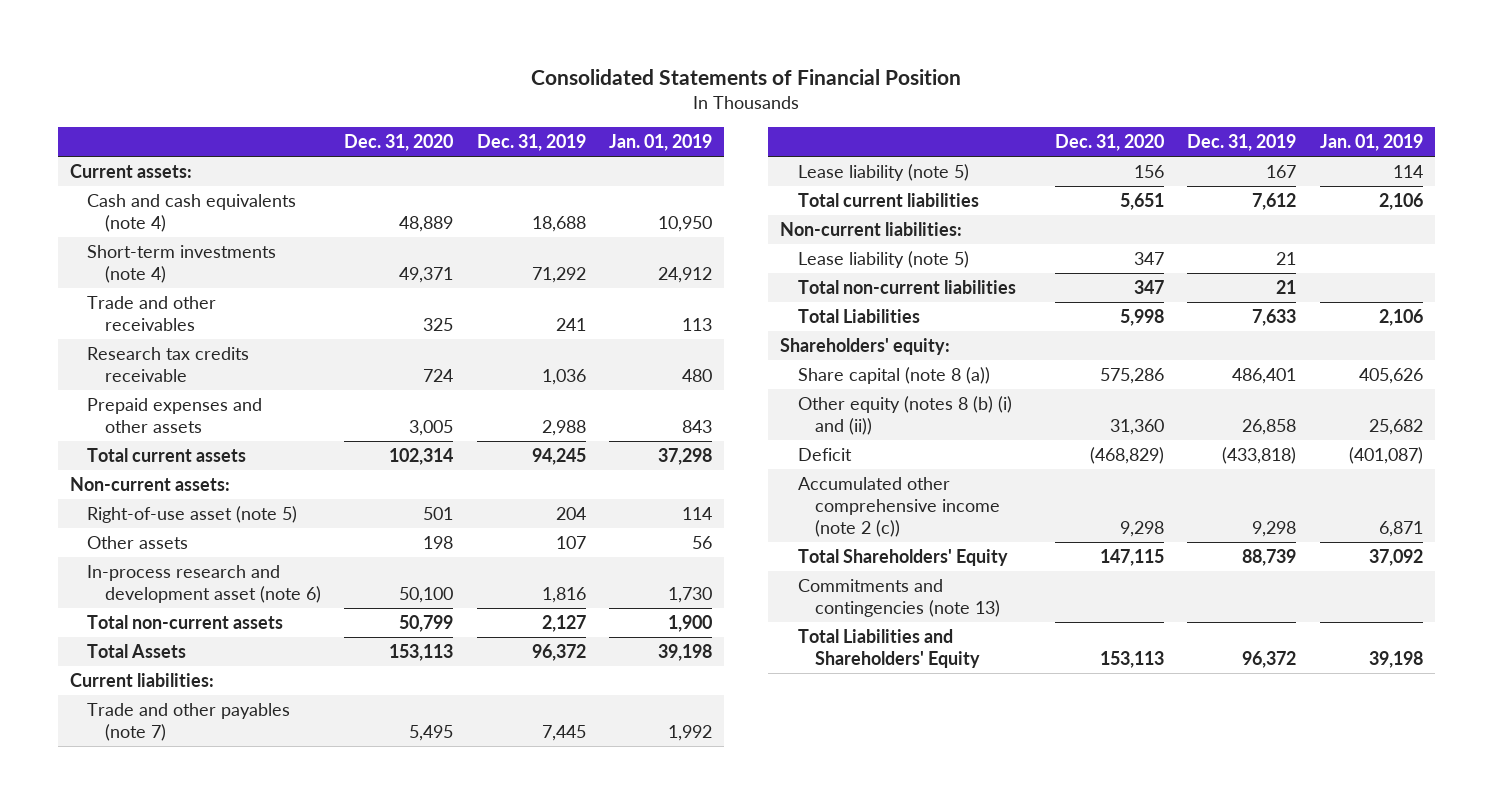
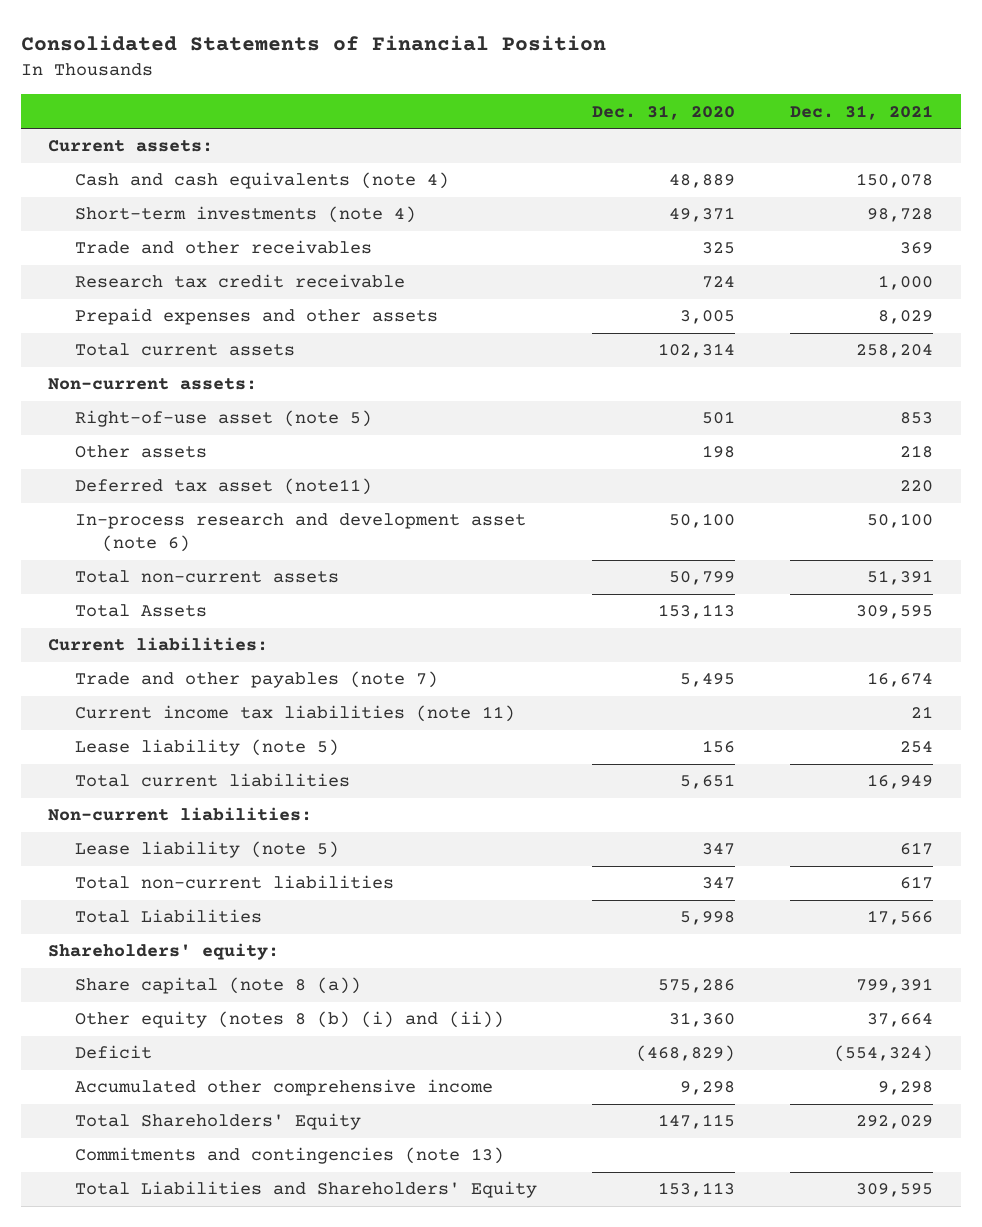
- | Dec. 31, 2020 | Dec. 31, 2019 | Jan. 01, 2019
+ | Dec. 31, 2020 | Dec. 31, 2021
- Research tax credits receivable | 724 | 1,036 | 480
+ Research tax credit receivable | 724 | 1,000
+ Deferred tax asset (note11) | | 220
+ Current income tax liabilities (note 11) | | 21
- Accumulated other comprehensive income (note 2 (c)) | 9,298 | 9,298 | 6,871
+ Accumulated other comprehensive income | 9,298 | 9,298

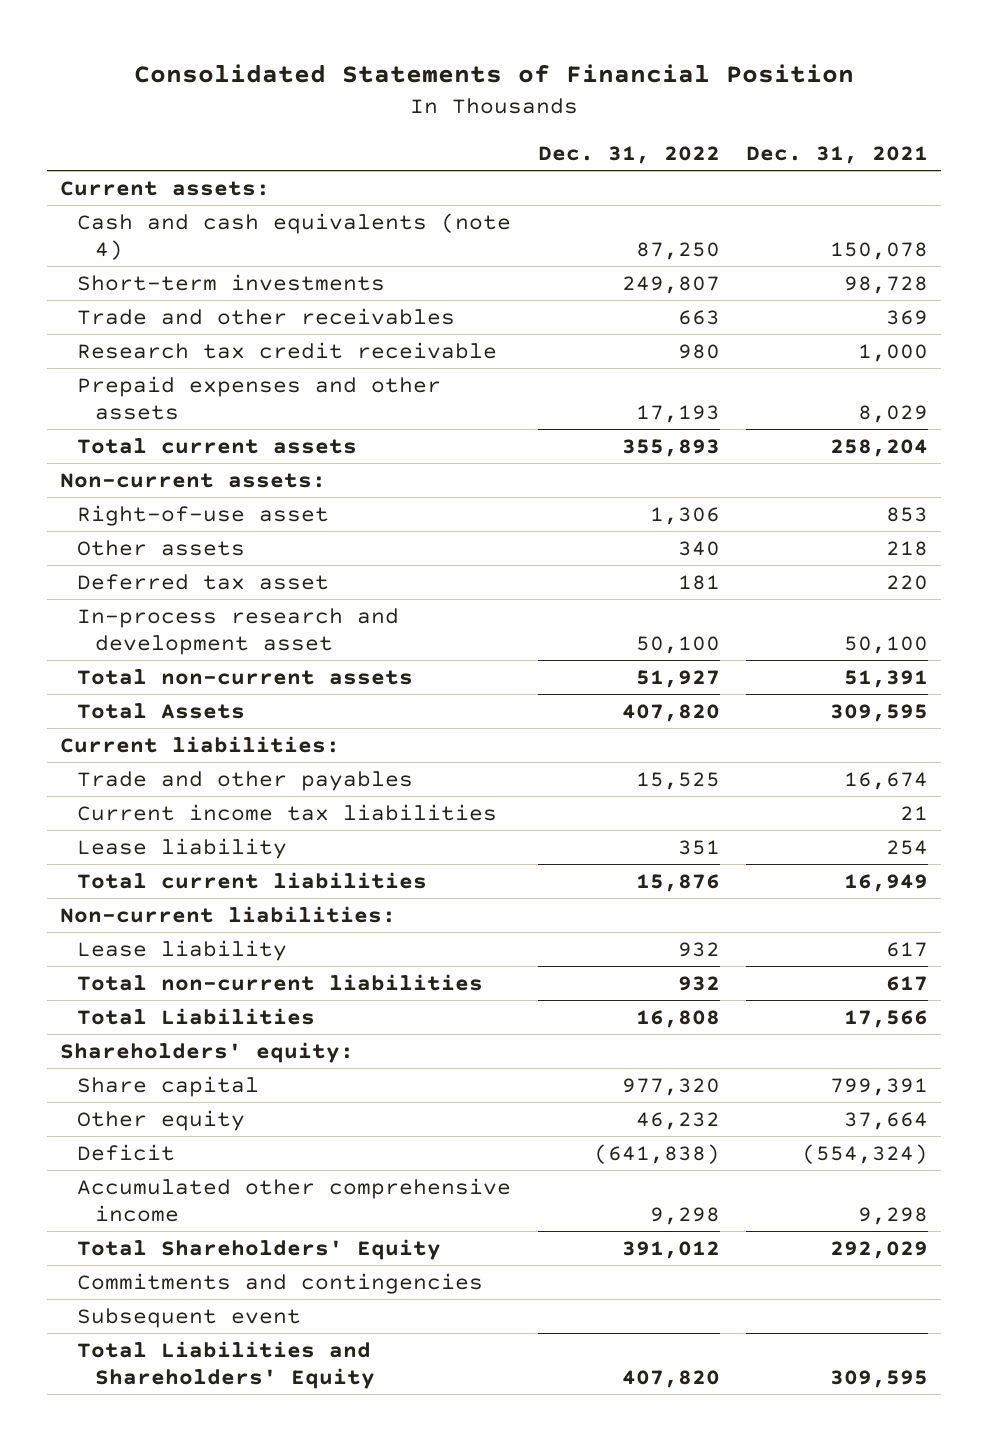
- | Dec. 31, 2020 | Dec. 31, 2021
+ | Dec. 31, 2022 | Dec. 31, 2021
- Short-term investments (note 4) | 49,371 | 98,728
+ Short-term investments | 249,807 | 98,728
- Right-of-use asset (note 5) | 501 | 853
+ Right-of-use asset | 1,306 | 853
- Deferred tax asset (note11) | | 220
- In-process research and development asset (note 6) | 50,100 | 50,100
+ Deferred tax asset | 181 | 220
+ In-process research and development asset | 50,100 | 50,100
- Trade and other payables (note 7) | 5,495 | 16,674
- Current income tax liabilities (note 11) | | 21
- Lease liability (note 5) | 156 | 254
+ Trade and other payables | 15,525 | 16,674
+ Current income tax liabilities | | 21
+ Lease liability | 351 | 254
- Lease liability (note 5) | 347 | 617
+ Lease liability | 932 | 617
- Share capital (note 8 (a)) | 575,286 | 799,391
- Other equity (notes 8 (b) (i) and (ii)) | 31,360 | 37,664
+ Share capital | 977,320 | 799,391
+ Other equity | 46,232 | 37,664
- Commitments and contingencies (note 13)
+ Commitments and contingencies
+ Subsequent event

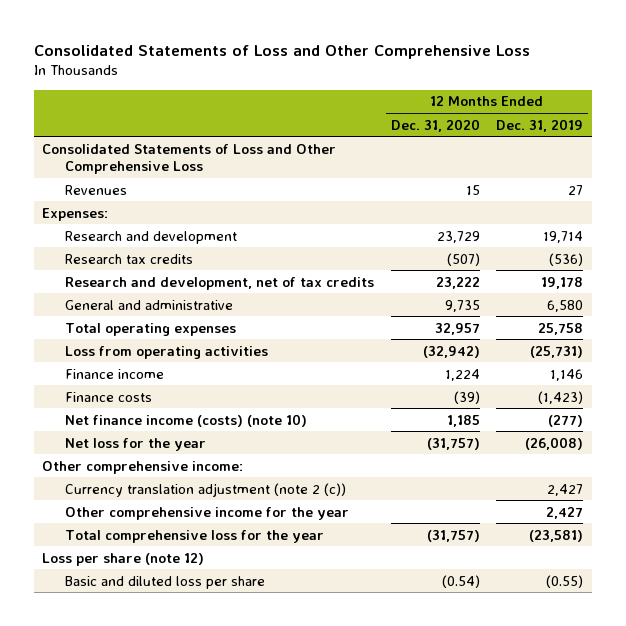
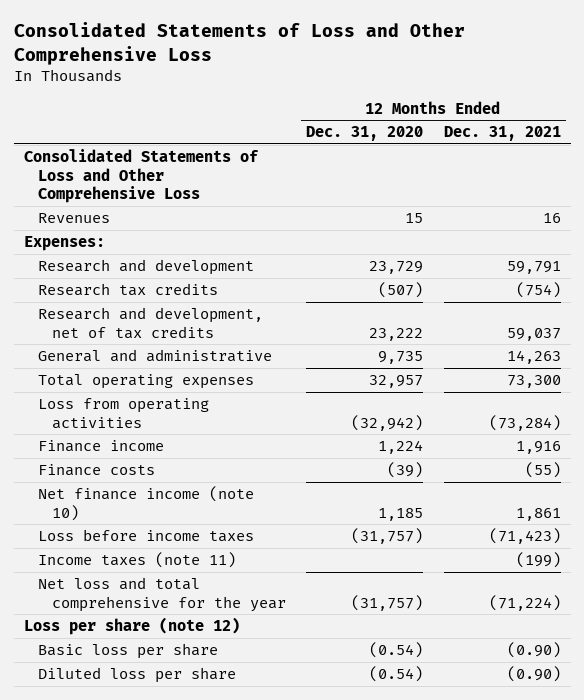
- | 12 Months Ended Dec. 31, 2020 | 12 Months Ended Dec. 31, 2019
+ | 12 Months Ended Dec. 31, 2020 | 12 Months Ended Dec. 31, 2021
- Net finance income (costs) (note 10) | 1,185 | (277)
- Net loss for the year | (31,757) | (26,008)
- Other comprehensive income:
- Currency translation adjustment (note 2 (c)) | | 2,427
- Other comprehensive income for the year | | 2,427
- Total comprehensive loss for the year | (31,757) | (23,581)
+ Net finance income (note 10) | 1,185 | 1,861
+ Loss before income taxes | (31,757) | (71,423)
+ Income taxes (note 11) | | (199)
+ Net loss and total comprehensive for the year | (31,757) | (71,224)
- Basic and diluted loss per share | (0.54) | (0.55)
+ Basic loss per share | (0.54) | (0.90)
+ Diluted loss per share | (0.54) | (0.90)

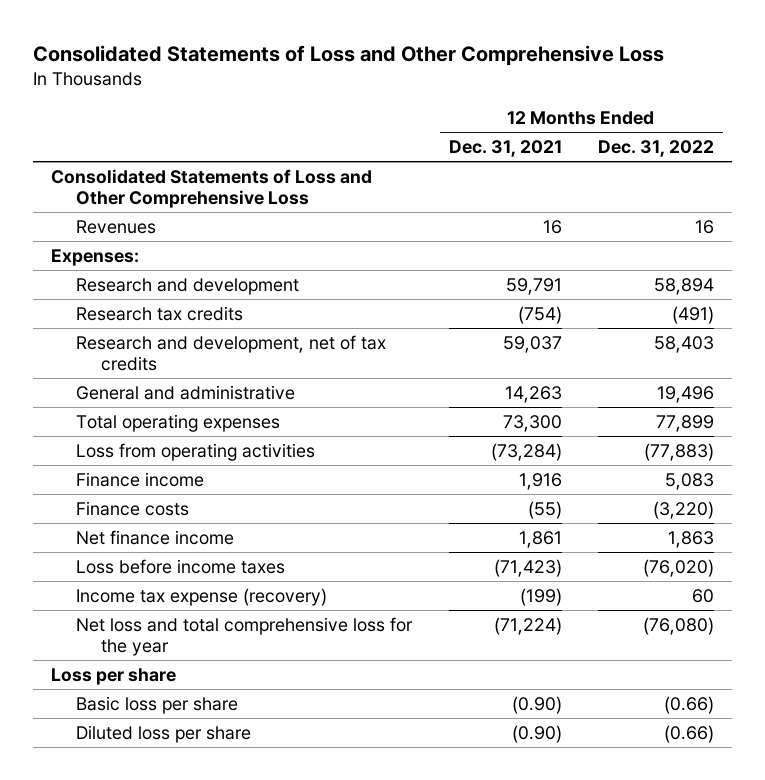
- | 12 Months Ended Dec. 31, 2020 | 12 Months Ended Dec. 31, 2021
+ | 12 Months Ended Dec. 31, 2021 | 12 Months Ended Dec. 31, 2022
- Net finance income (note 10) | 1,185 | 1,861
+ Net finance income | 1,861 | 1,863
- Income taxes (note 11) | | (199)
- Net loss and total comprehensive for the year | (31,757) | (71,224)
- Loss per share (note 12)
+ Income tax expense (recovery) | (199) | 60
+ Net loss and total comprehensive loss for the year | (71,224) | (76,080)
+ Loss per share

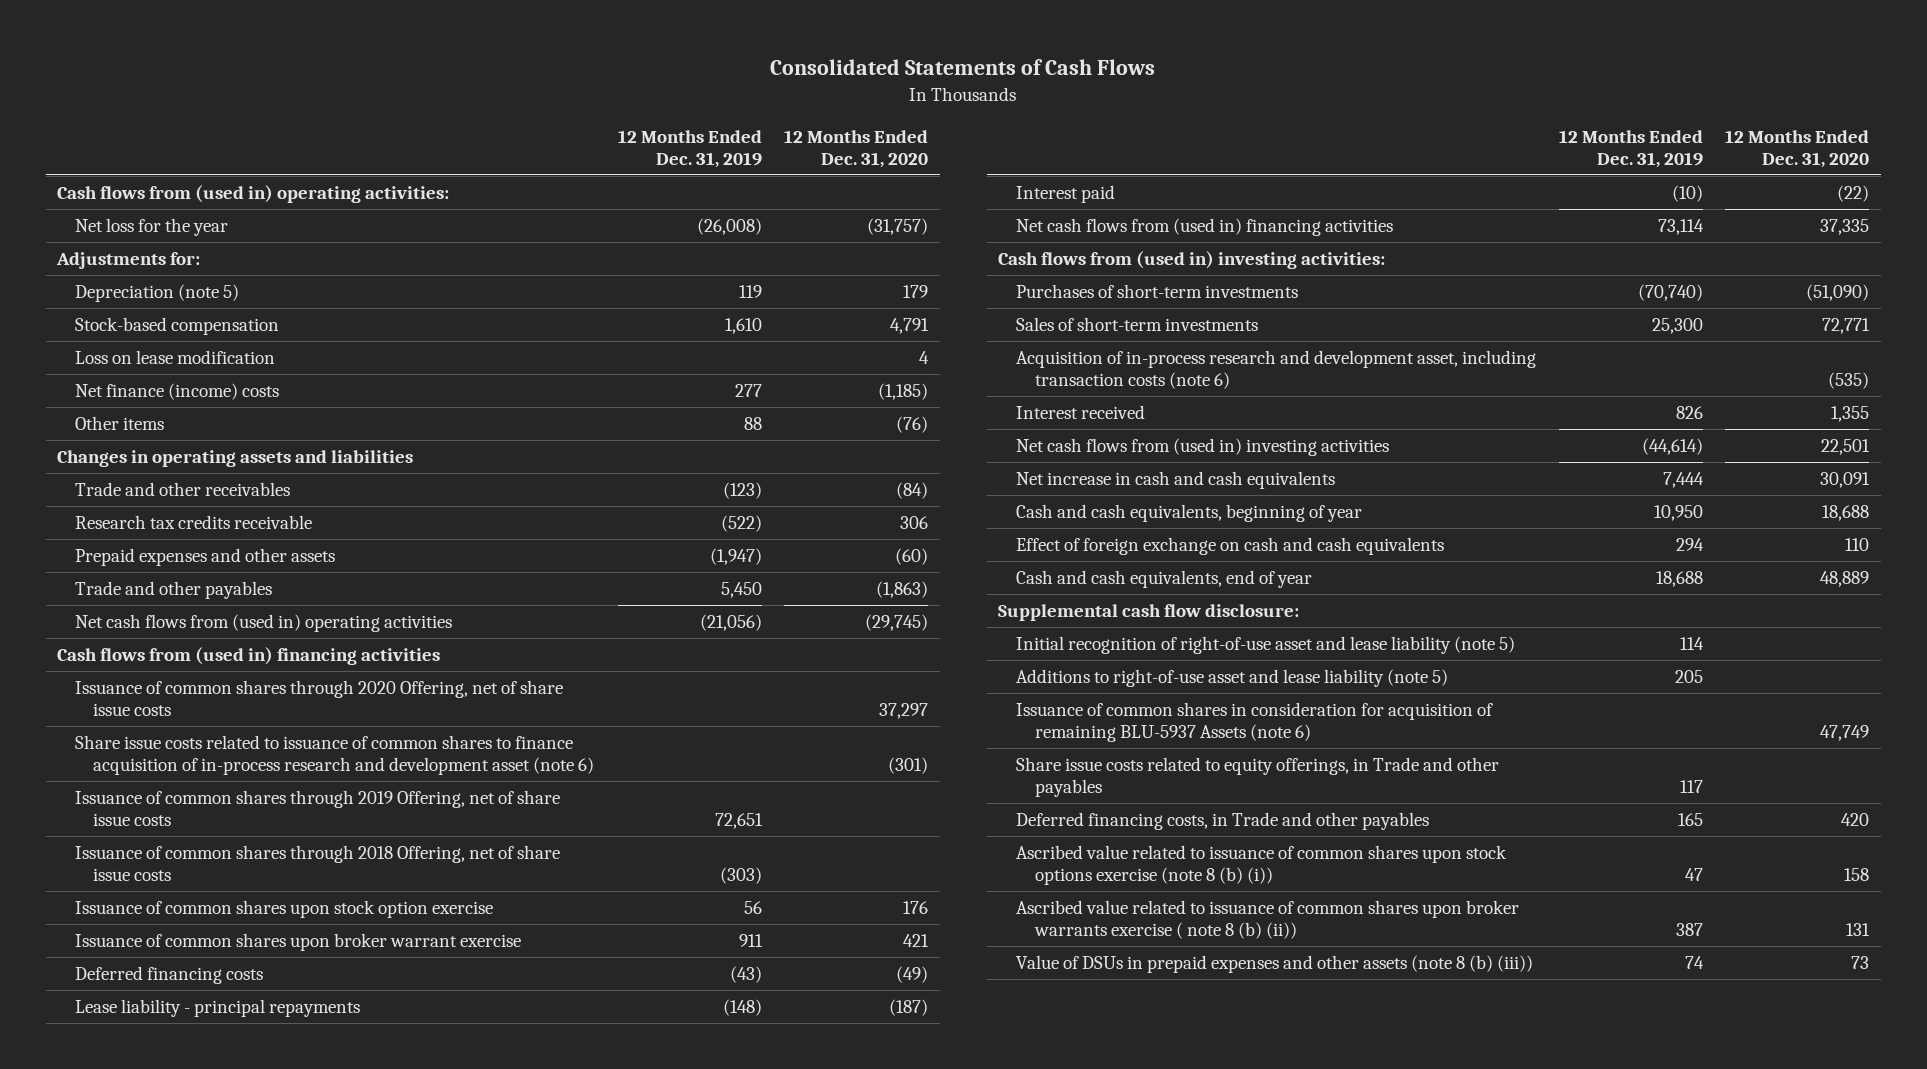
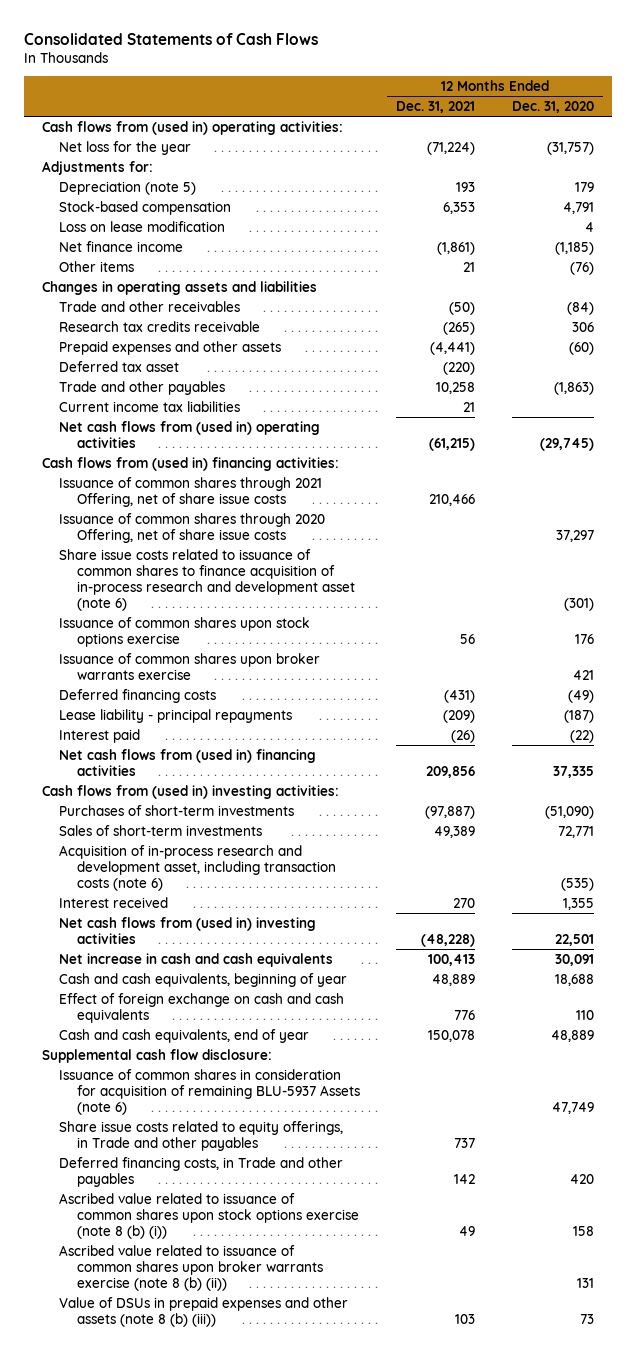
- | 12 Months Ended Dec. 31, 2019 | 12 Months Ended Dec. 31, 2020
+ | 12 Months Ended Dec. 31, 2021 | 12 Months Ended Dec. 31, 2020
- Net finance (income) costs | 277 | (1,185)
+ Net finance income | (1,861) | (1,185)
+ Deferred tax asset | (220) |
+ Current income tax liabilities | 21 |
- Cash flows from (used in) financing activities
+ Cash flows from (used in) financing activities:
+ Issuance of common shares through 2021 Offering, net of share issue costs | 210,466 |
- Issuance of common shares through 2019 Offering, net of share issue costs | 72,651 |
- Issuance of common shares through 2018 Offering, net of share issue costs | (303) |
- Issuance of common shares upon stock option exercise | 56 | 176
- Issuance of common shares upon broker warrant exercise | 911 | 421
+ Issuance of common shares upon stock options exercise | 56 | 176
+ Issuance of common shares upon broker warrants exercise | | 421
- Initial recognition of right-of-use asset and lease liability (note 5) | 114 |
- Additions to right-of-use asset and lease liability (note 5) | 205 |
- Ascribed value related to issuance of common shares upon broker warrants exercise ( note 8 (b) (ii)) | 387 | 131
+ Ascribed value related to issuance of common shares upon broker warrants exercise (note 8 (b) (ii)) | | 131

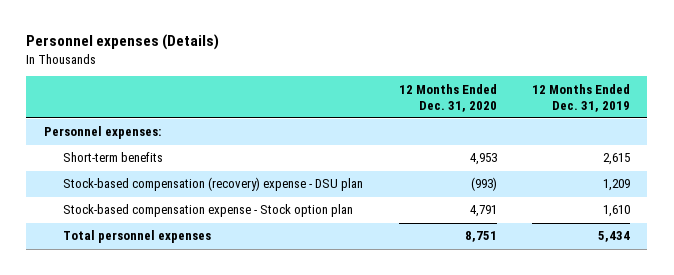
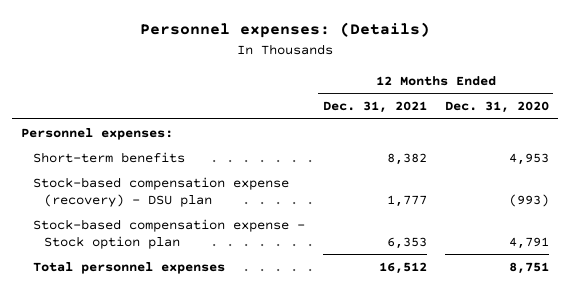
- Personnel expenses (Details)
+ Personnel expenses: (Details)
- | 12 Months Ended Dec. 31, 2020 | 12 Months Ended Dec. 31, 2019
+ | 12 Months Ended Dec. 31, 2021 | 12 Months Ended Dec. 31, 2020
- Stock-based compensation (recovery) expense - DSU plan | (993) | 1,209
+ Stock-based compensation expense (recovery) - DSU plan | 1,777 | (993)

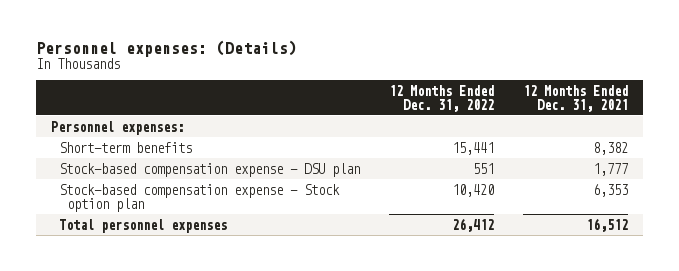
- | 12 Months Ended Dec. 31, 2021 | 12 Months Ended Dec. 31, 2020
+ | 12 Months Ended Dec. 31, 2022 | 12 Months Ended Dec. 31, 2021
- Stock-based compensation expense (recovery) - DSU plan | 1,777 | (993)
+ Stock-based compensation expense - DSU plan | 551 | 1,777

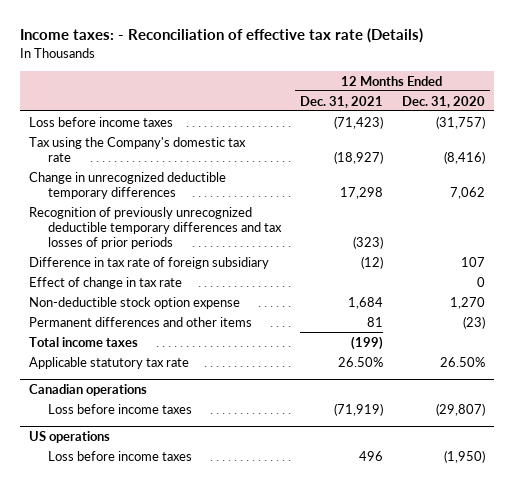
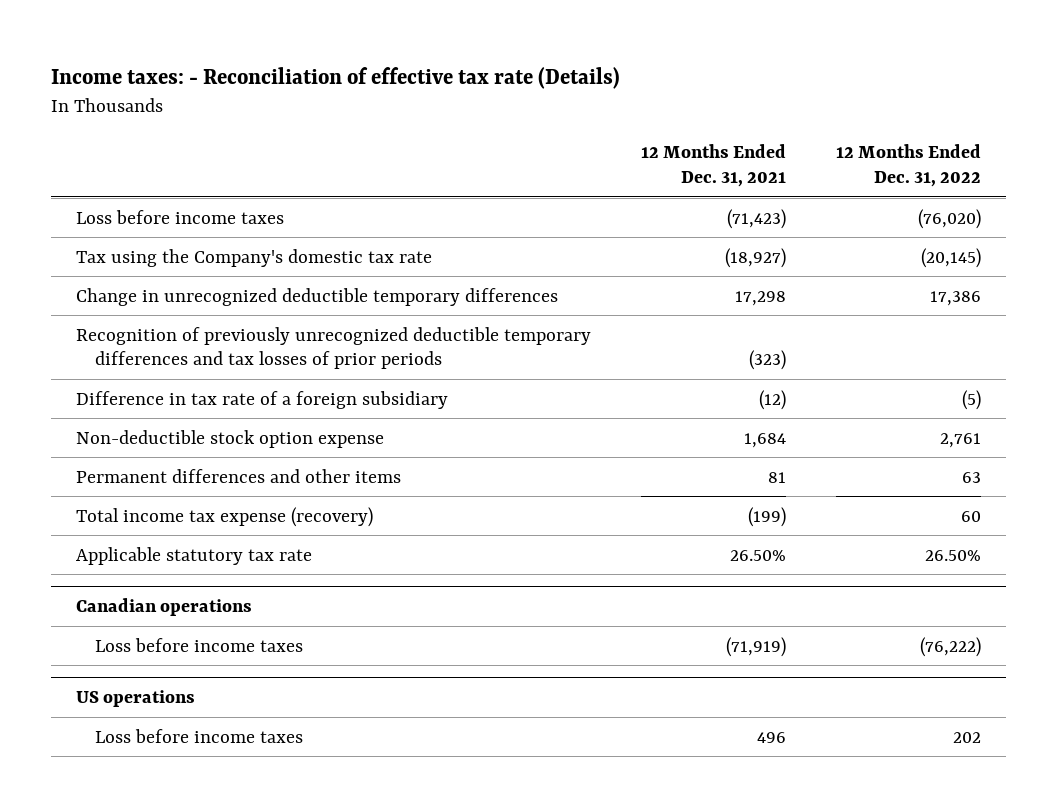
- | 12 Months Ended Dec. 31, 2021 | 12 Months Ended Dec. 31, 2020
+ | 12 Months Ended Dec. 31, 2021 | 12 Months Ended Dec. 31, 2022
- Difference in tax rate of foreign subsidiary | (12) | 107
- Effect of change in tax rate | | 0
+ Difference in tax rate of a foreign subsidiary | (12) | (5)
- Total income taxes | (199) |
+ Total income tax expense (recovery) | (199) | 60

